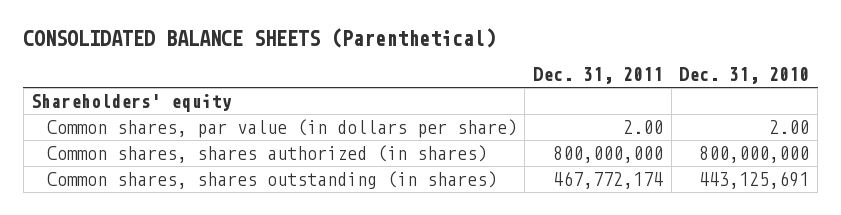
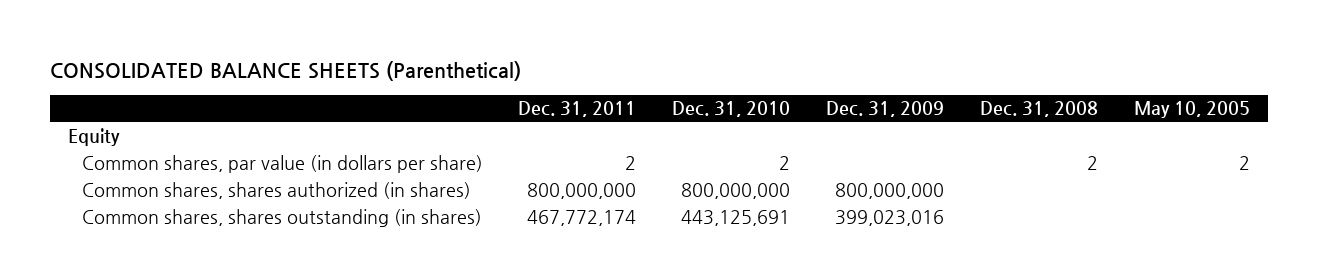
- | Dec. 31, 2011 | Dec. 31, 2010
+ | Dec. 31, 2011 | Dec. 31, 2010 | Dec. 31, 2009 | Dec. 31, 2008 | May 10, 2005
- Shareholders' equity
- Common shares, par value (in dollars per share) | 2.00 | 2.00
+ Equity
+ Common shares, par value (in dollars per share) | 2 | 2 | | 2 | 2

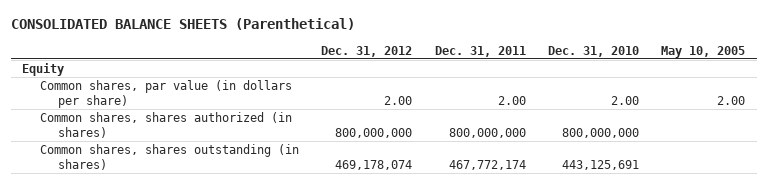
- | Dec. 31, 2011 | Dec. 31, 2010 | Dec. 31, 2009 | Dec. 31, 2008 | May 10, 2005
+ | Dec. 31, 2012 | Dec. 31, 2011 | Dec. 31, 2010 | May 10, 2005
- Common shares, par value (in dollars per share) | 2 | 2 | | 2 | 2
+ Common shares, par value (in dollars per share) | 2.00 | 2.00 | 2.00 | 2.00

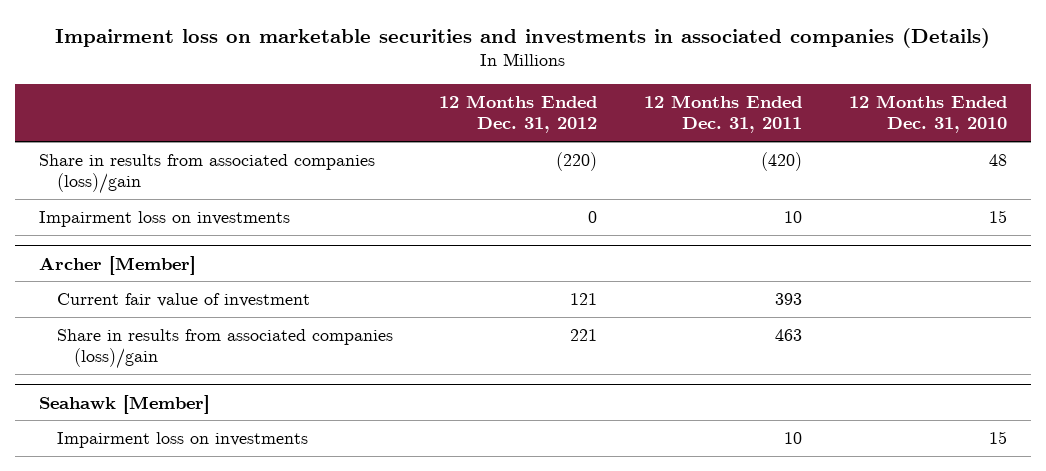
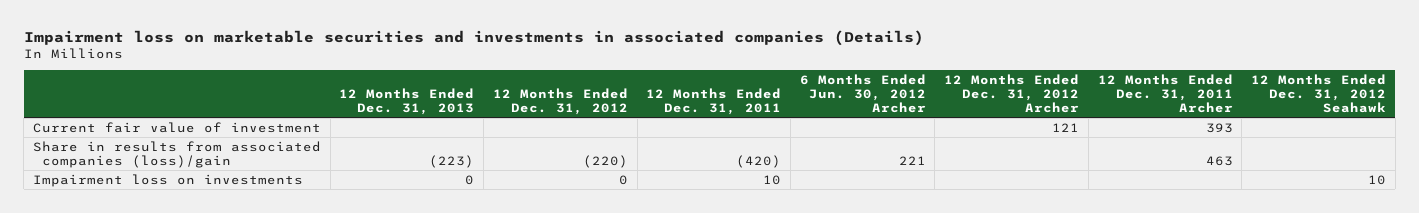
- | 12 Months Ended Dec. 31, 2012 | 12 Months Ended Dec. 31, 2011 | 12 Months Ended Dec. 31, 2010
+ | 12 Months Ended Dec. 31, 2013 | 12 Months Ended Dec. 31, 2012 | 12 Months Ended Dec. 31, 2011 | 6 Months Ended Jun. 30, 2012 Archer | 12 Months Ended Dec. 31, 2012 Archer | 12 Months Ended Dec. 31, 2011 Archer | 12 Months Ended Dec. 31, 2012 Seahawk
+ Current fair value of investment | | | | | 121 | 393 |
- Archer [Member]
- Current fair value of investment | 121 | 393 |
- Share in results from associated companies (loss)/gain | 221 | 463 |
- Seahawk [Member]
- Impairment loss on investments | | 10 | 15

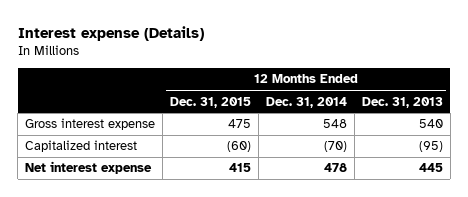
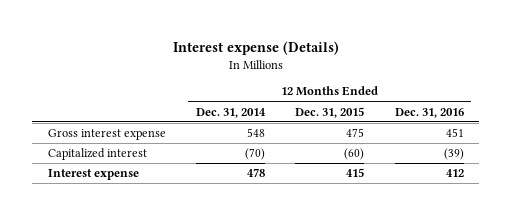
- | 12 Months Ended Dec. 31, 2015 | 12 Months Ended Dec. 31, 2014 | 12 Months Ended Dec. 31, 2013
+ | 12 Months Ended Dec. 31, 2014 | 12 Months Ended Dec. 31, 2015 | 12 Months Ended Dec. 31, 2016
- Net interest expense | 415 | 478 | 445
+ Interest expense | 478 | 415 | 412

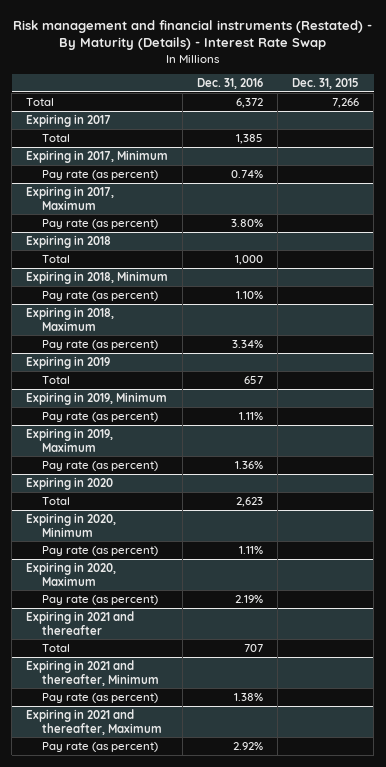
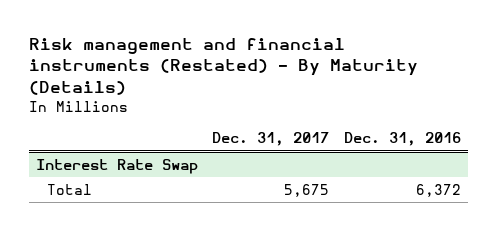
- Risk management and financial instruments (Restated) - By Maturity (Details) - Interest Rate Swap
+ Risk management and financial instruments (Restated) - By Maturity (Details)
- | Dec. 31, 2016 | Dec. 31, 2015
+ | Dec. 31, 2017 | Dec. 31, 2016
+ Interest Rate Swap
- Expiring in 2017
- Total | 1,385 |
- Expiring in 2017, Minimum
- Pay rate (as percent) | 0.74% |
- Expiring in 2017, Maximum
- Pay rate (as percent) | 3.80% |
- Expiring in 2018
- Total | 1,000 |
- Expiring in 2018, Minimum
- Pay rate (as percent) | 1.10% |
- Expiring in 2018, Maximum
- Pay rate (as percent) | 3.34% |
- Expiring in 2019
- Total | 657 |
- Expiring in 2019, Minimum
- Pay rate (as percent) | 1.11% |
- Expiring in 2019, Maximum
- Pay rate (as percent) | 1.36% |
- Expiring in 2020
- Total | 2,623 |
- Expiring in 2020, Minimum
- Pay rate (as percent) | 1.11% |
- Expiring in 2020, Maximum
- Pay rate (as percent) | 2.19% |
- Expiring in 2021 and thereafter
- Total | 707 |
- Expiring in 2021 and thereafter, Minimum
- Pay rate (as percent) | 1.38% |
- Expiring in 2021 and thereafter, Maximum
- Pay rate (as percent) | 2.92% |

